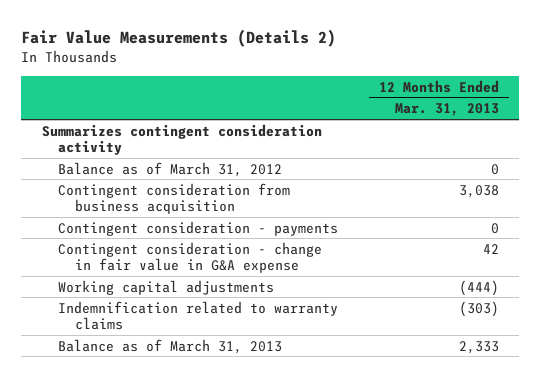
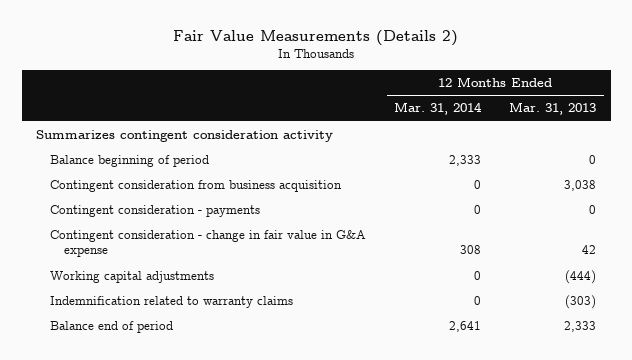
- | 12 Months Ended Mar. 31, 2013
+ | 12 Months Ended Mar. 31, 2014 | 12 Months Ended Mar. 31, 2013
- Balance as of March 31, 2012 | 0
+ Balance beginning of period | 2,333 | 0
- Balance as of March 31, 2013 | 2,333
+ Balance end of period | 2,641 | 2,333

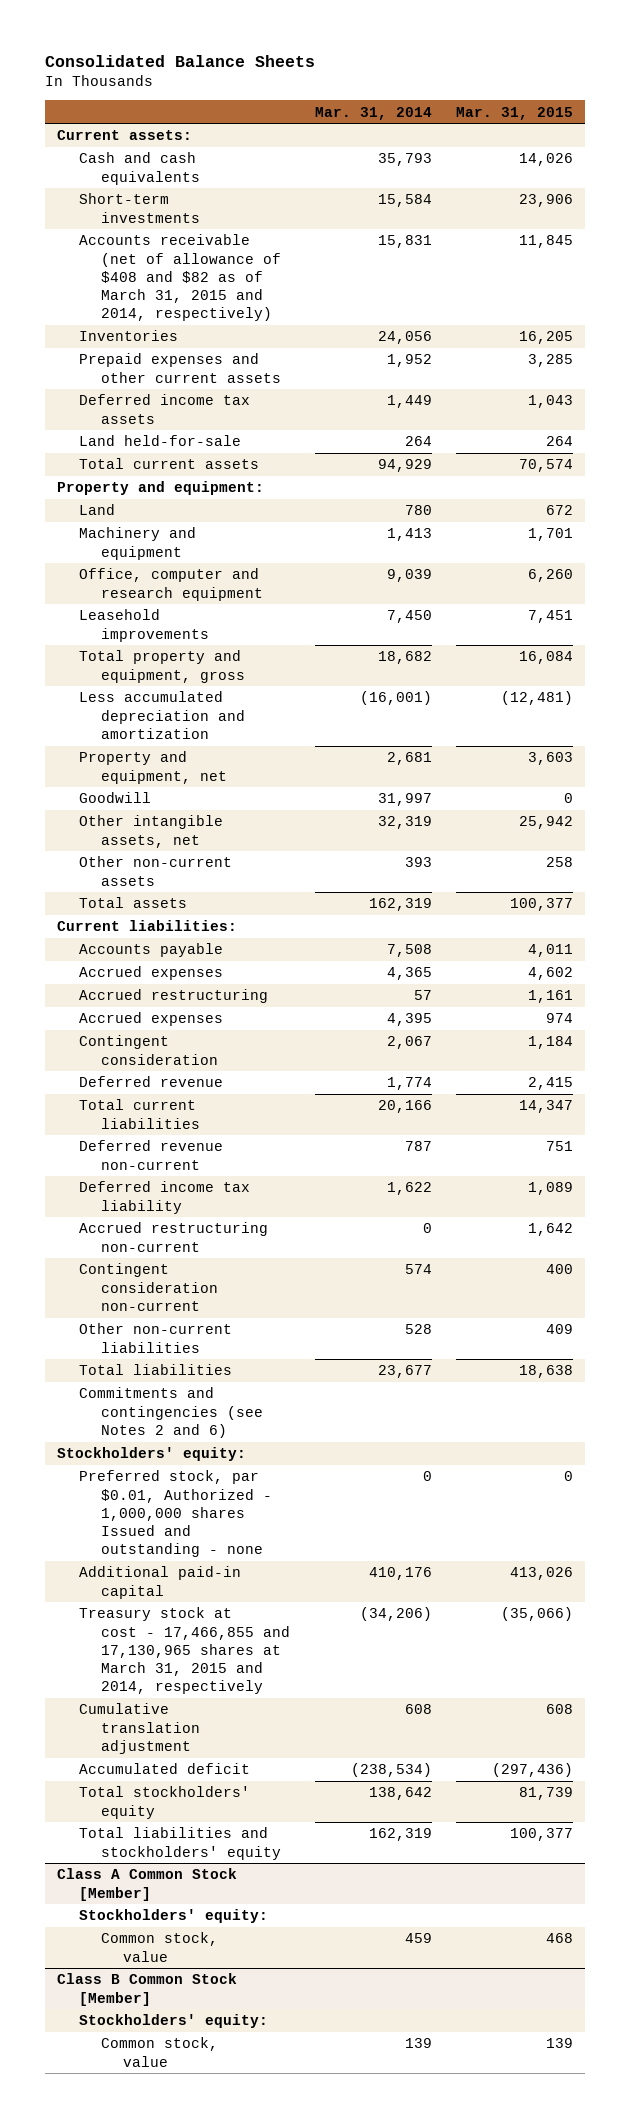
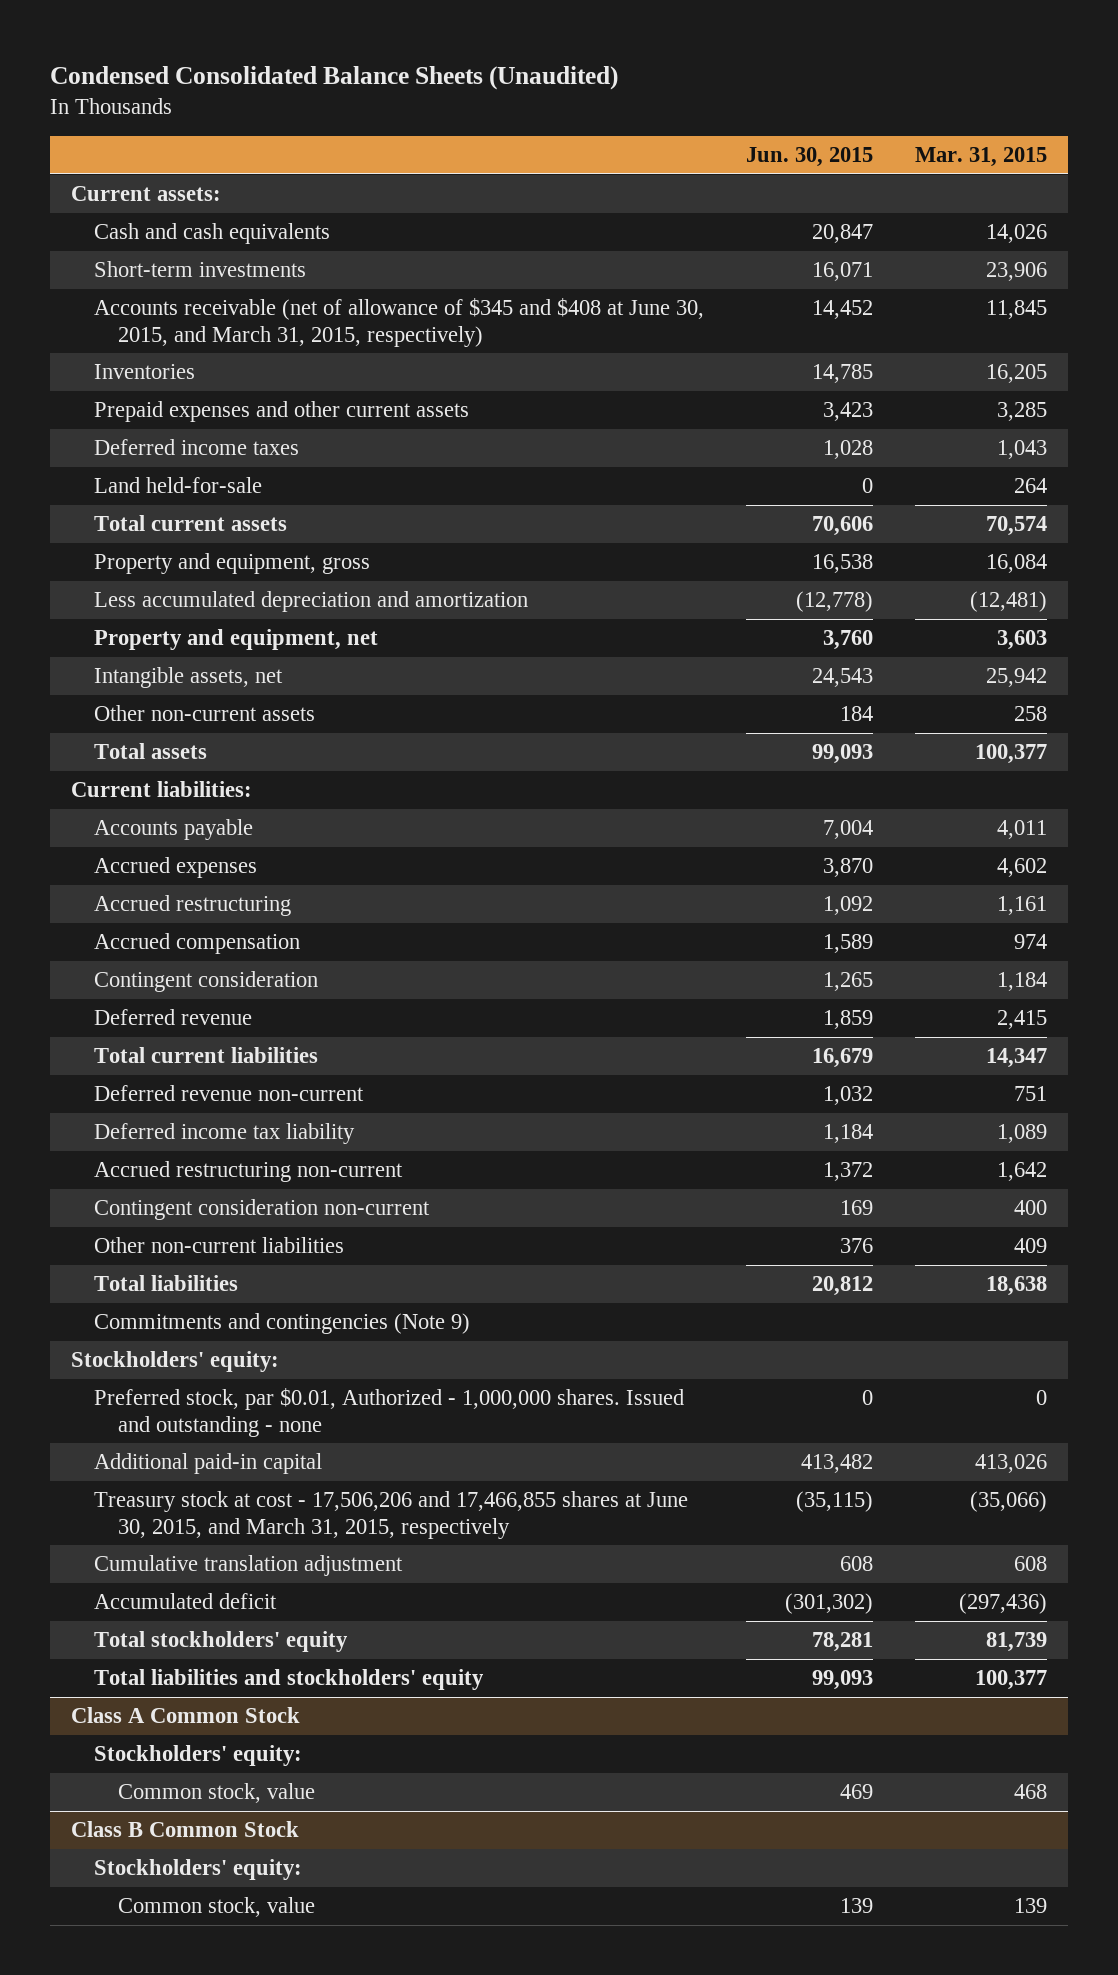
- Consolidated Balance Sheets
+ Condensed Consolidated Balance Sheets (Unaudited)
- | Mar. 31, 2014 | Mar. 31, 2015
+ | Jun. 30, 2015 | Mar. 31, 2015
- Accounts receivable (net of allowance of $408 and $82 as of March 31, 2015 and 2014, respectively) | 15,831 | 11,845
+ Accounts receivable (net of allowance of $345 and $408 at June 30, 2015, and March 31, 2015, respectively) | 14,452 | 11,845
- Deferred income tax assets | 1,449 | 1,043
+ Deferred income taxes | 1,028 | 1,043
- Property and equipment:
- Land | 780 | 672
- Machinery and equipment | 1,413 | 1,701
- Office, computer and research equipment | 9,039 | 6,260
- Leasehold improvements | 7,450 | 7,451
- Total property and equipment, gross | 18,682 | 16,084
+ Property and equipment, gross | 16,538 | 16,084
- Goodwill | 31,997 | 0
- Other intangible assets, net | 32,319 | 25,942
+ Intangible assets, net | 24,543 | 25,942
- Accrued expenses | 4,395 | 974
+ Accrued compensation | 1,589 | 974
- Commitments and contingencies (see Notes 2 and 6)
+ Commitments and contingencies (Note 9)
- Preferred stock, par $0.01, Authorized - 1,000,000 shares Issued and outstanding - none | 0 | 0
+ Preferred stock, par $0.01, Authorized - 1,000,000 shares. Issued and outstanding - none | 0 | 0
- Treasury stock at cost - 17,466,855 and 17,130,965 shares at March 31, 2015 and 2014, respectively | (34,206) | (35,066)
+ Treasury stock at cost - 17,506,206 and 17,466,855 shares at June 30, 2015, and March 31, 2015, respectively | (35,115) | (35,066)
- Class A Common Stock [Member]
+ Class A Common Stock
- Class B Common Stock [Member]
+ Class B Common Stock

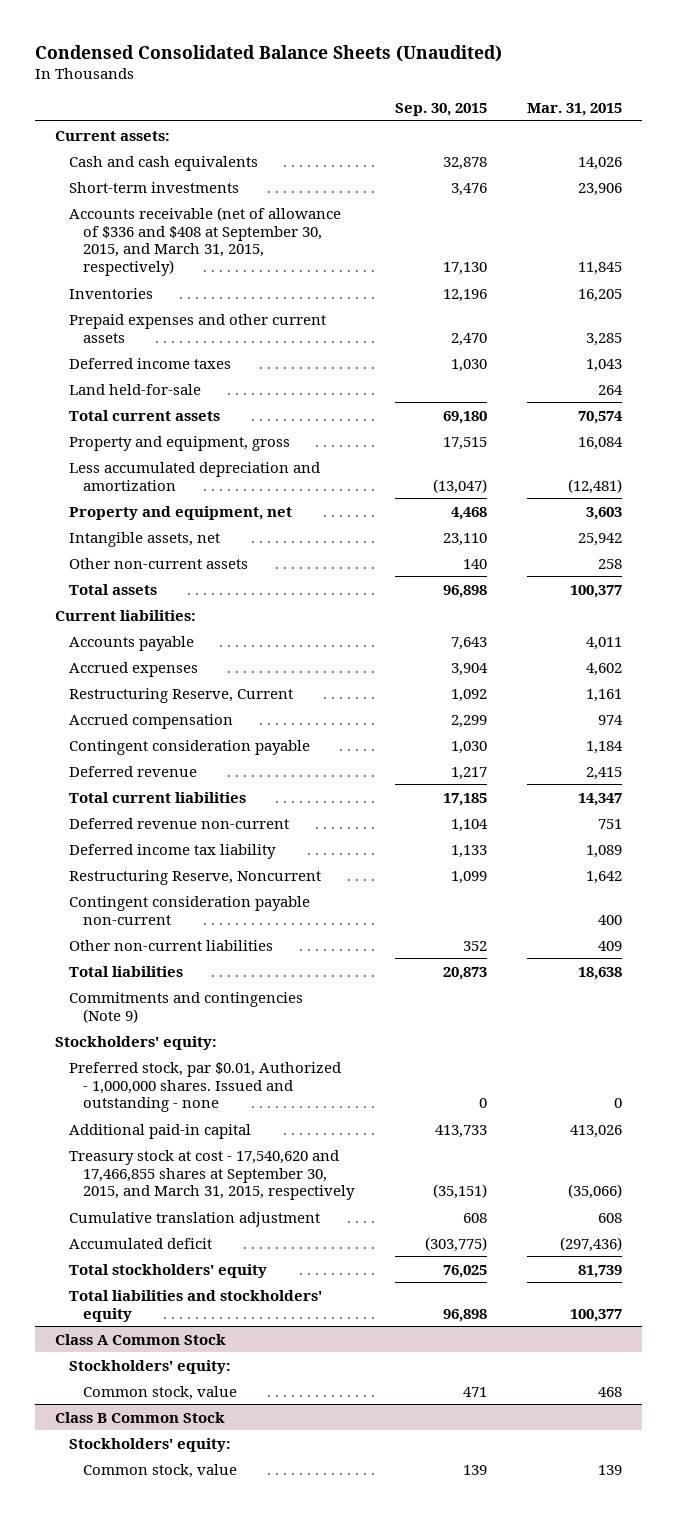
- | Jun. 30, 2015 | Mar. 31, 2015
+ | Sep. 30, 2015 | Mar. 31, 2015
- Accounts receivable (net of allowance of $345 and $408 at June 30, 2015, and March 31, 2015, respectively) | 14,452 | 11,845
+ Accounts receivable (net of allowance of $336 and $408 at September 30, 2015, and March 31, 2015, respectively) | 17,130 | 11,845
- Accrued restructuring | 1,092 | 1,161
+ Restructuring Reserve, Current | 1,092 | 1,161
- Contingent consideration | 1,265 | 1,184
+ Contingent consideration payable | 1,030 | 1,184
- Accrued restructuring non-current | 1,372 | 1,642
- Contingent consideration non-current | 169 | 400
+ Restructuring Reserve, Noncurrent | 1,099 | 1,642
+ Contingent consideration payable non-current | | 400
- Treasury stock at cost - 17,506,206 and 17,466,855 shares at June 30, 2015, and March 31, 2015, respectively | (35,115) | (35,066)
+ Treasury stock at cost - 17,540,620 and 17,466,855 shares at September 30, 2015, and March 31, 2015, respectively | (35,151) | (35,066)

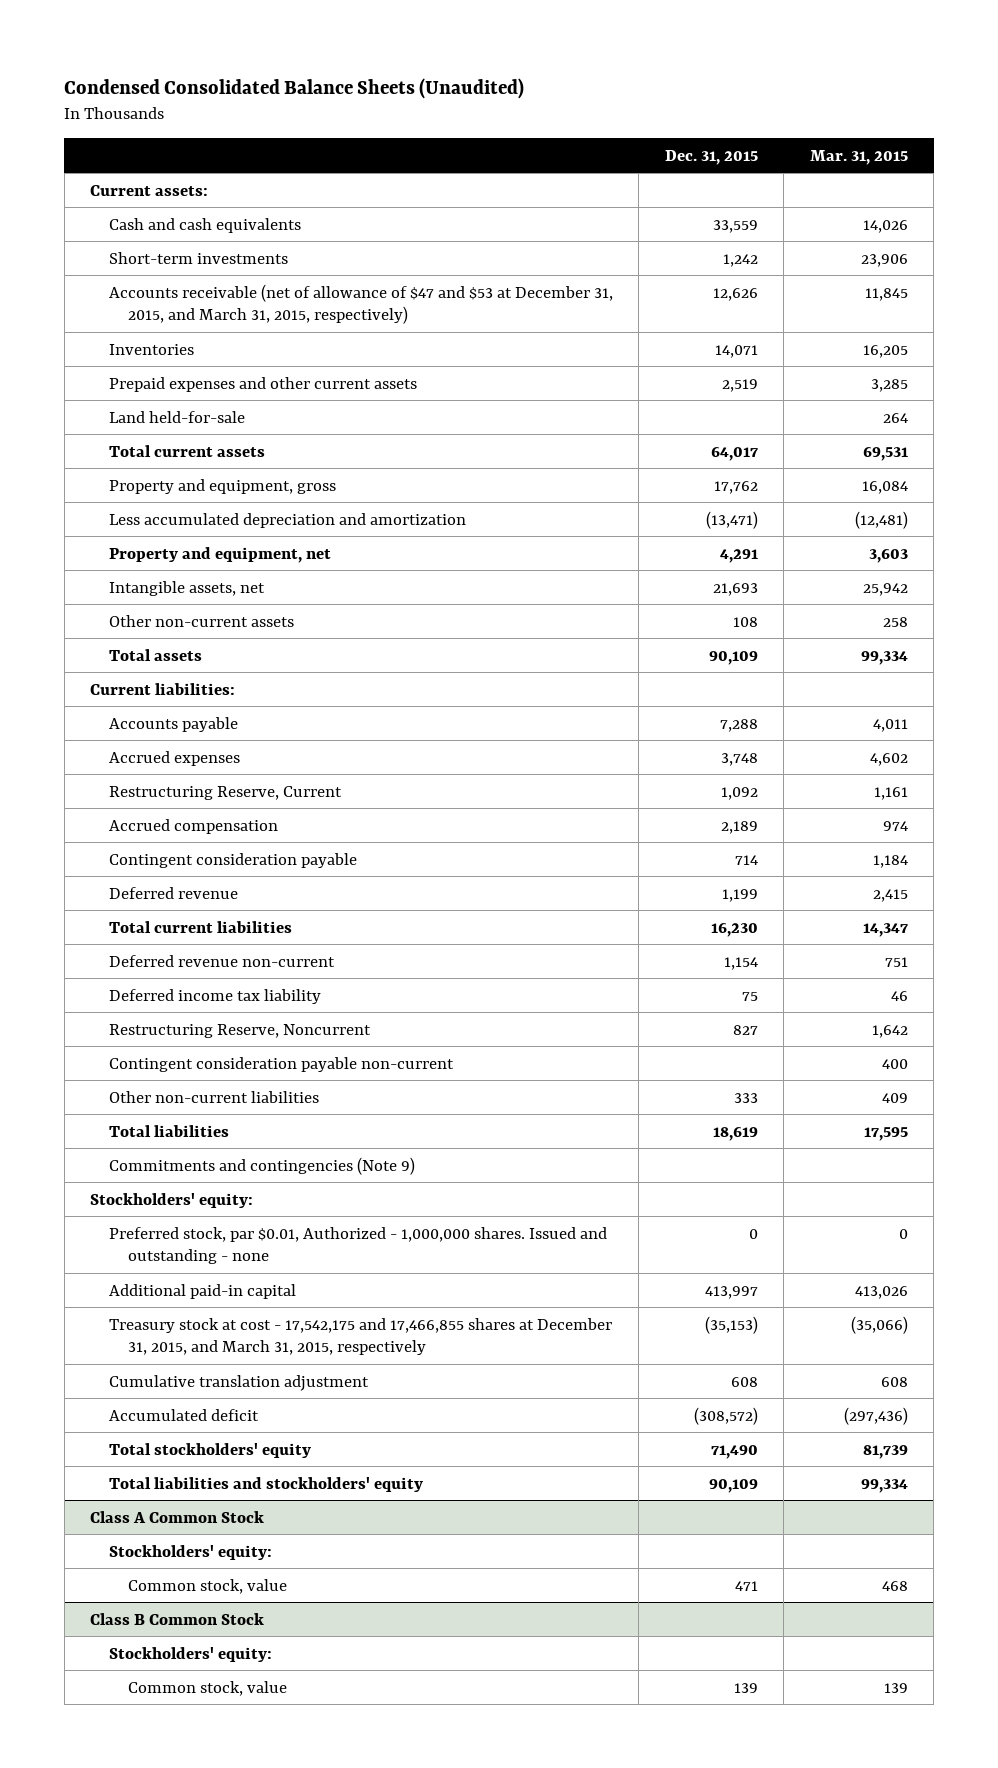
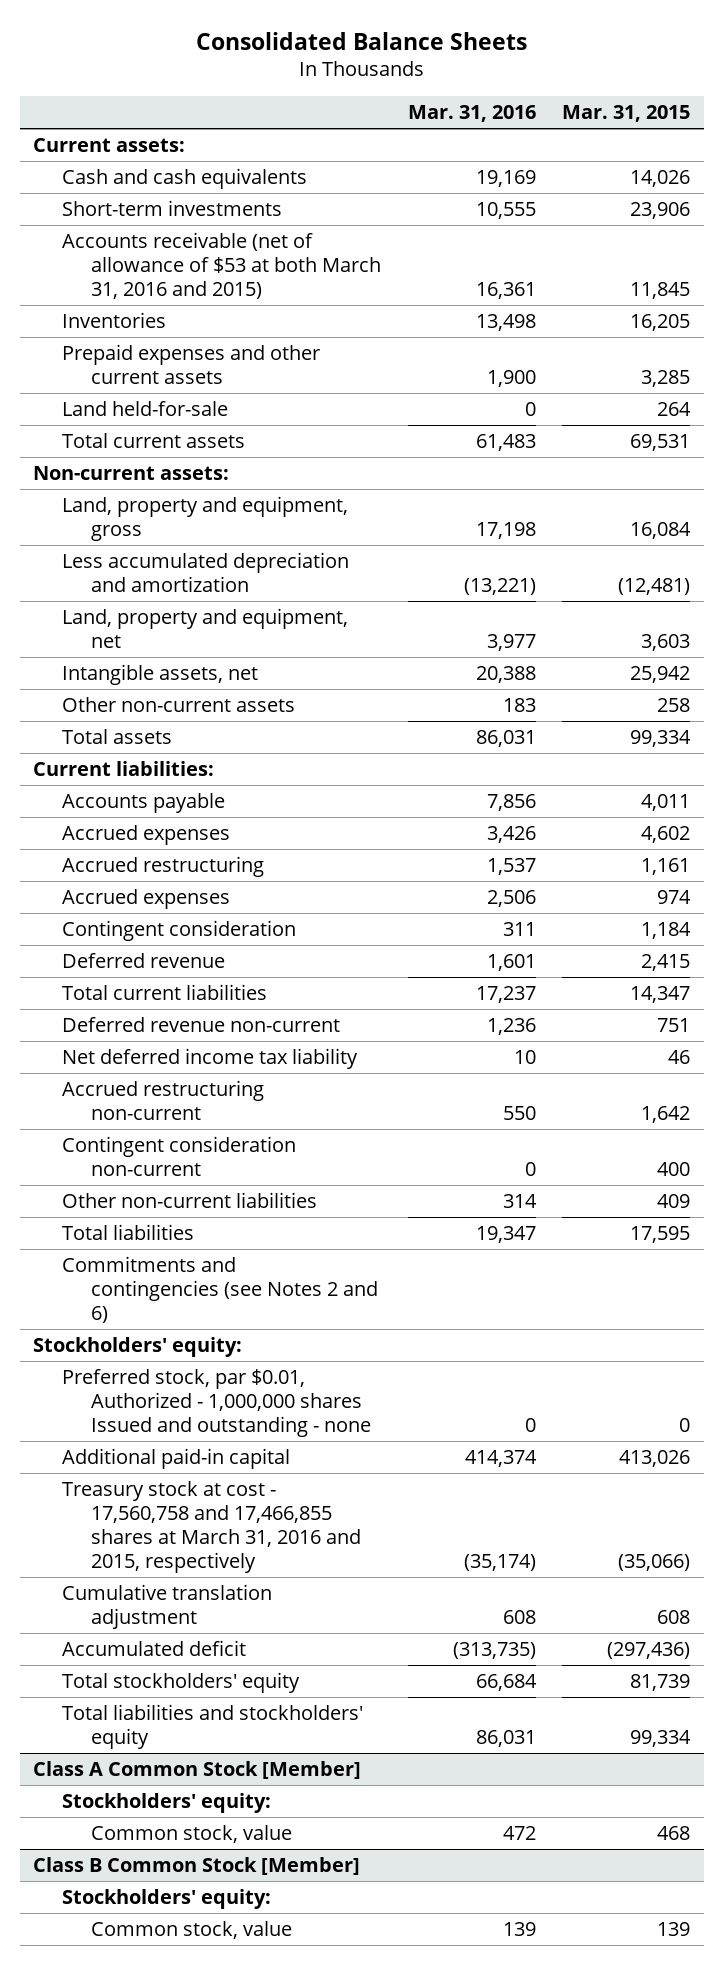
- Condensed Consolidated Balance Sheets (Unaudited)
+ Consolidated Balance Sheets
- | Dec. 31, 2015 | Mar. 31, 2015
+ | Mar. 31, 2016 | Mar. 31, 2015
- Accounts receivable (net of allowance of $47 and $53 at December 31, 2015, and March 31, 2015, respectively) | 12,626 | 11,845
+ Accounts receivable (net of allowance of $53 at both March 31, 2016 and 2015) | 16,361 | 11,845
- Property and equipment, gross | 17,762 | 16,084
+ Non-current assets:
+ Land, property and equipment, gross | 17,198 | 16,084
- Property and equipment, net | 4,291 | 3,603
+ Land, property and equipment, net | 3,977 | 3,603
- Restructuring Reserve, Current | 1,092 | 1,161
- Accrued compensation | 2,189 | 974
- Contingent consideration payable | 714 | 1,184
+ Accrued restructuring | 1,537 | 1,161
+ Accrued expenses | 2,506 | 974
+ Contingent consideration | 311 | 1,184
- Deferred income tax liability | 75 | 46
- Restructuring Reserve, Noncurrent | 827 | 1,642
- Contingent consideration payable non-current | | 400
+ Net deferred income tax liability | 10 | 46
+ Accrued restructuring non-current | 550 | 1,642
+ Contingent consideration non-current | 0 | 400
- Commitments and contingencies (Note 9)
+ Commitments and contingencies (see Notes 2 and 6)
- Preferred stock, par $0.01, Authorized - 1,000,000 shares. Issued and outstanding - none | 0 | 0
+ Preferred stock, par $0.01, Authorized - 1,000,000 shares Issued and outstanding - none | 0 | 0
- Treasury stock at cost - 17,542,175 and 17,466,855 shares at December 31, 2015, and March 31, 2015, respectively | (35,153) | (35,066)
+ Treasury stock at cost - 17,560,758 and 17,466,855 shares at March 31, 2016 and 2015, respectively | (35,174) | (35,066)
- Class A Common Stock
+ Class A Common Stock [Member]
- Class B Common Stock
+ Class B Common Stock [Member]

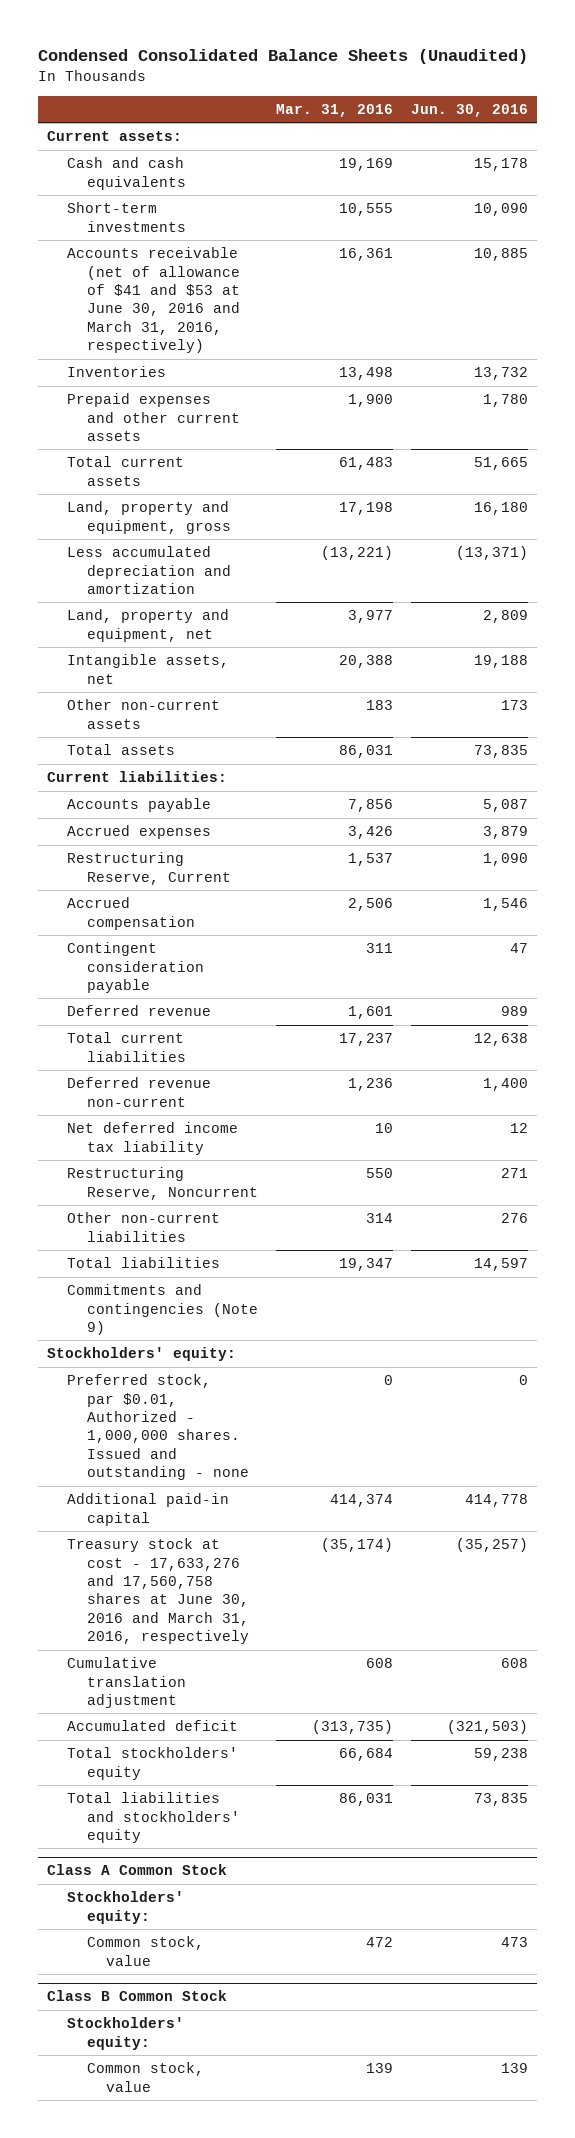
- Consolidated Balance Sheets
+ Condensed Consolidated Balance Sheets (Unaudited)
- | Mar. 31, 2016 | Mar. 31, 2015
+ | Mar. 31, 2016 | Jun. 30, 2016
- Accounts receivable (net of allowance of $53 at both March 31, 2016 and 2015) | 16,361 | 11,845
+ Accounts receivable (net of allowance of $41 and $53 at June 30, 2016 and March 31, 2016, respectively) | 16,361 | 10,885
- Land held-for-sale | 0 | 264
- Non-current assets:
- Accrued restructuring | 1,537 | 1,161
- Accrued expenses | 2,506 | 974
- Contingent consideration | 311 | 1,184
+ Restructuring Reserve, Current | 1,537 | 1,090
+ Accrued compensation | 2,506 | 1,546
+ Contingent consideration payable | 311 | 47
- Accrued restructuring non-current | 550 | 1,642
- Contingent consideration non-current | 0 | 400
+ Restructuring Reserve, Noncurrent | 550 | 271
- Commitments and contingencies (see Notes 2 and 6)
+ Commitments and contingencies (Note 9)
- Preferred stock, par $0.01, Authorized - 1,000,000 shares Issued and outstanding - none | 0 | 0
+ Preferred stock, par $0.01, Authorized - 1,000,000 shares. Issued and outstanding - none | 0 | 0
- Treasury stock at cost - 17,560,758 and 17,466,855 shares at March 31, 2016 and 2015, respectively | (35,174) | (35,066)
+ Treasury stock at cost - 17,633,276 and 17,560,758 shares at June 30, 2016 and March 31, 2016, respectively | (35,174) | (35,257)
- Class A Common Stock [Member]
+ Class A Common Stock
- Class B Common Stock [Member]
+ Class B Common Stock

